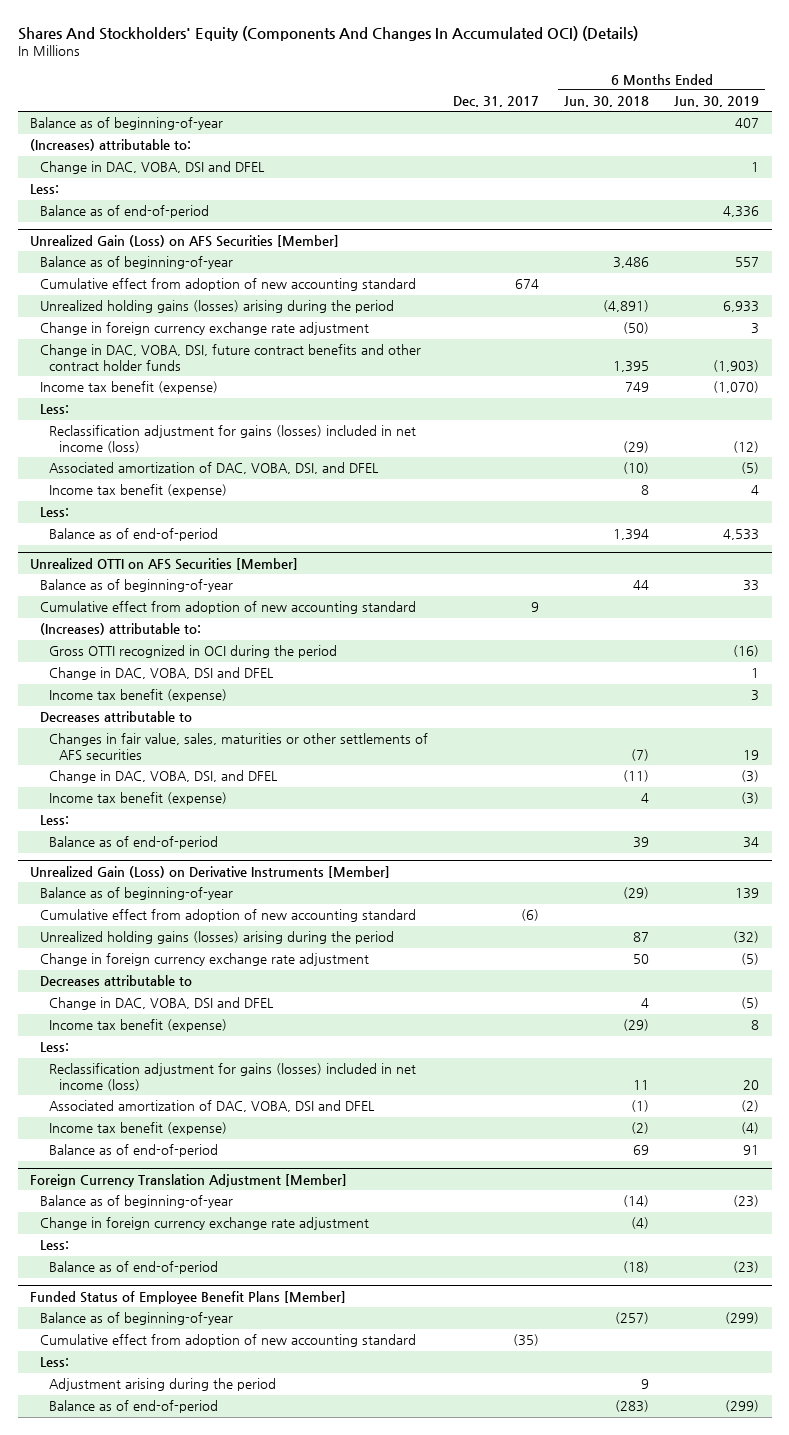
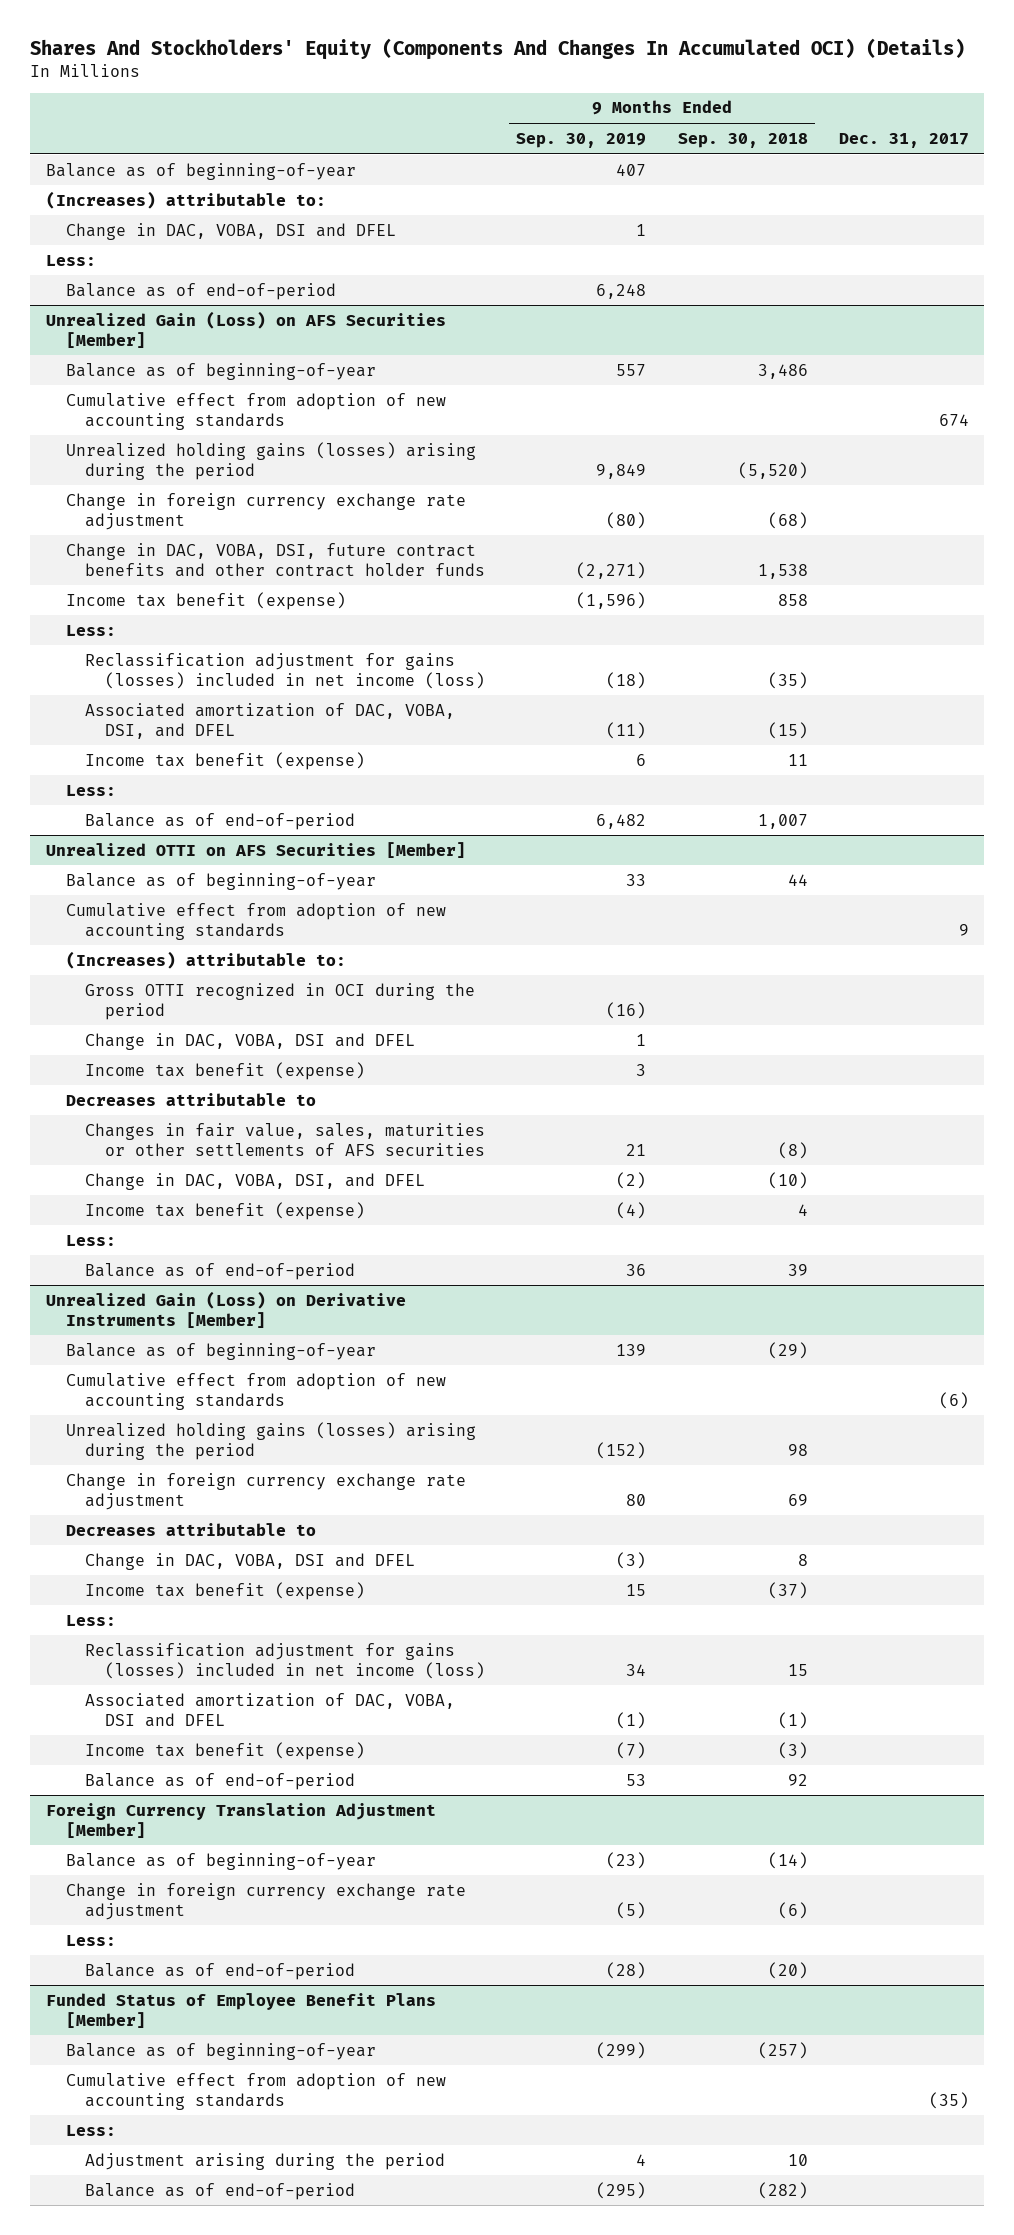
- | Dec. 31, 2017 | 6 Months Ended Jun. 30, 2018 | 6 Months Ended Jun. 30, 2019
+ | 9 Months Ended Sep. 30, 2019 | 9 Months Ended Sep. 30, 2018 | Dec. 31, 2017
@ Unrealized Gain (Loss) on AFS Securities [Member]
- Cumulative effect from adoption of new accounting standard | 674 | |
+ Cumulative effect from adoption of new accounting standards | | | 674
@ Unrealized OTTI on AFS Securities [Member]
- Cumulative effect from adoption of new accounting standard | 9 | |
+ Cumulative effect from adoption of new accounting standards | | | 9
@ Unrealized Gain (Loss) on Derivative Instruments [Member]
- Cumulative effect from adoption of new accounting standard | (6) | |
+ Cumulative effect from adoption of new accounting standards | | | (6)
@ Funded Status of Employee Benefit Plans [Member]
- Cumulative effect from adoption of new accounting standard | (35) | |
+ Cumulative effect from adoption of new accounting standards | | | (35)

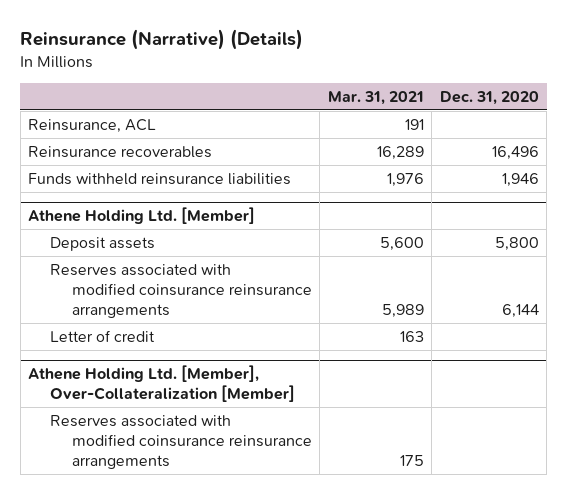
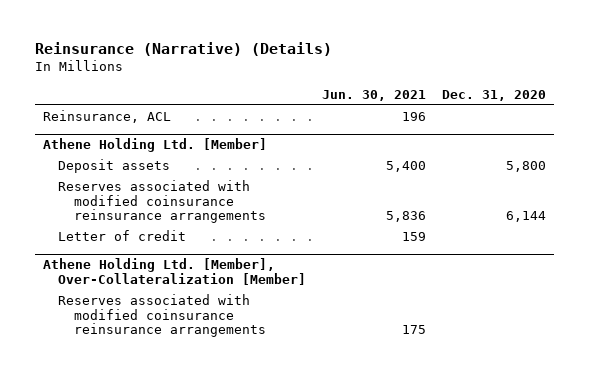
- | Mar. 31, 2021 | Dec. 31, 2020
+ | Jun. 30, 2021 | Dec. 31, 2020
- Reinsurance recoverables | 16,289 | 16,496
- Funds withheld reinsurance liabilities | 1,976 | 1,946

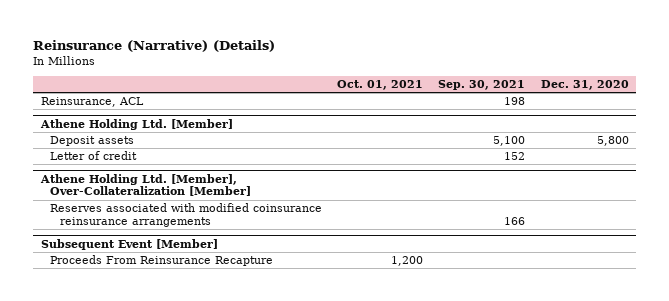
- | Jun. 30, 2021 | Dec. 31, 2020
+ | Oct. 01, 2021 | Sep. 30, 2021 | Dec. 31, 2020
@ Athene Holding Ltd. [Member]
- Reserves associated with modified coinsurance reinsurance arrangements | 5,836 | 6,144
+ Subsequent Event [Member]
+ Proceeds From Reinsurance Recapture | 1,200 | |

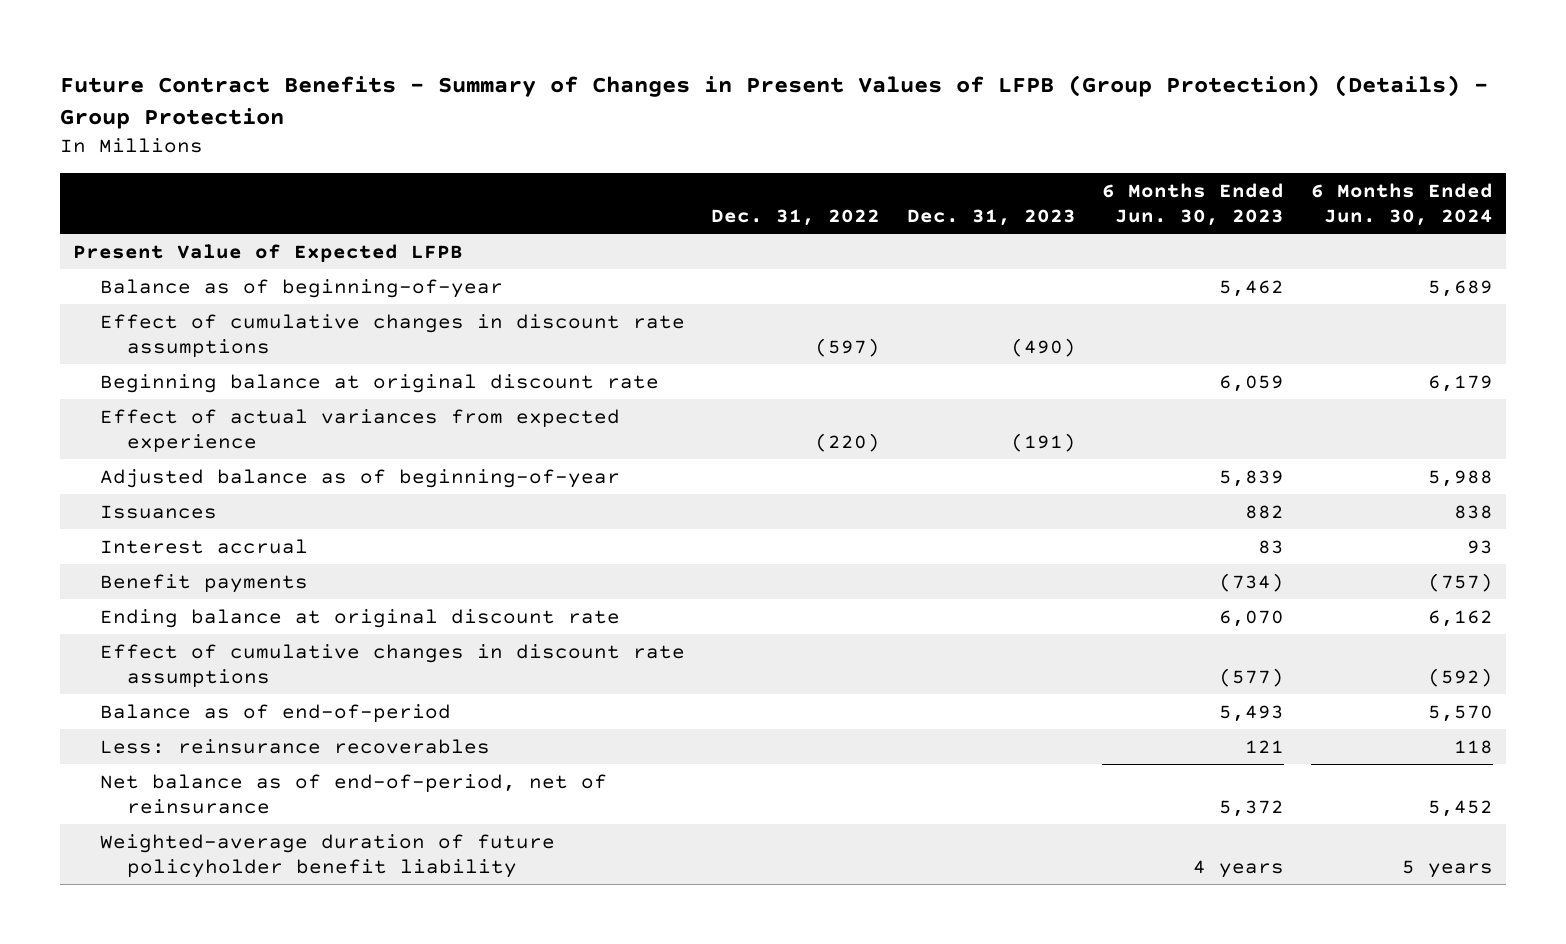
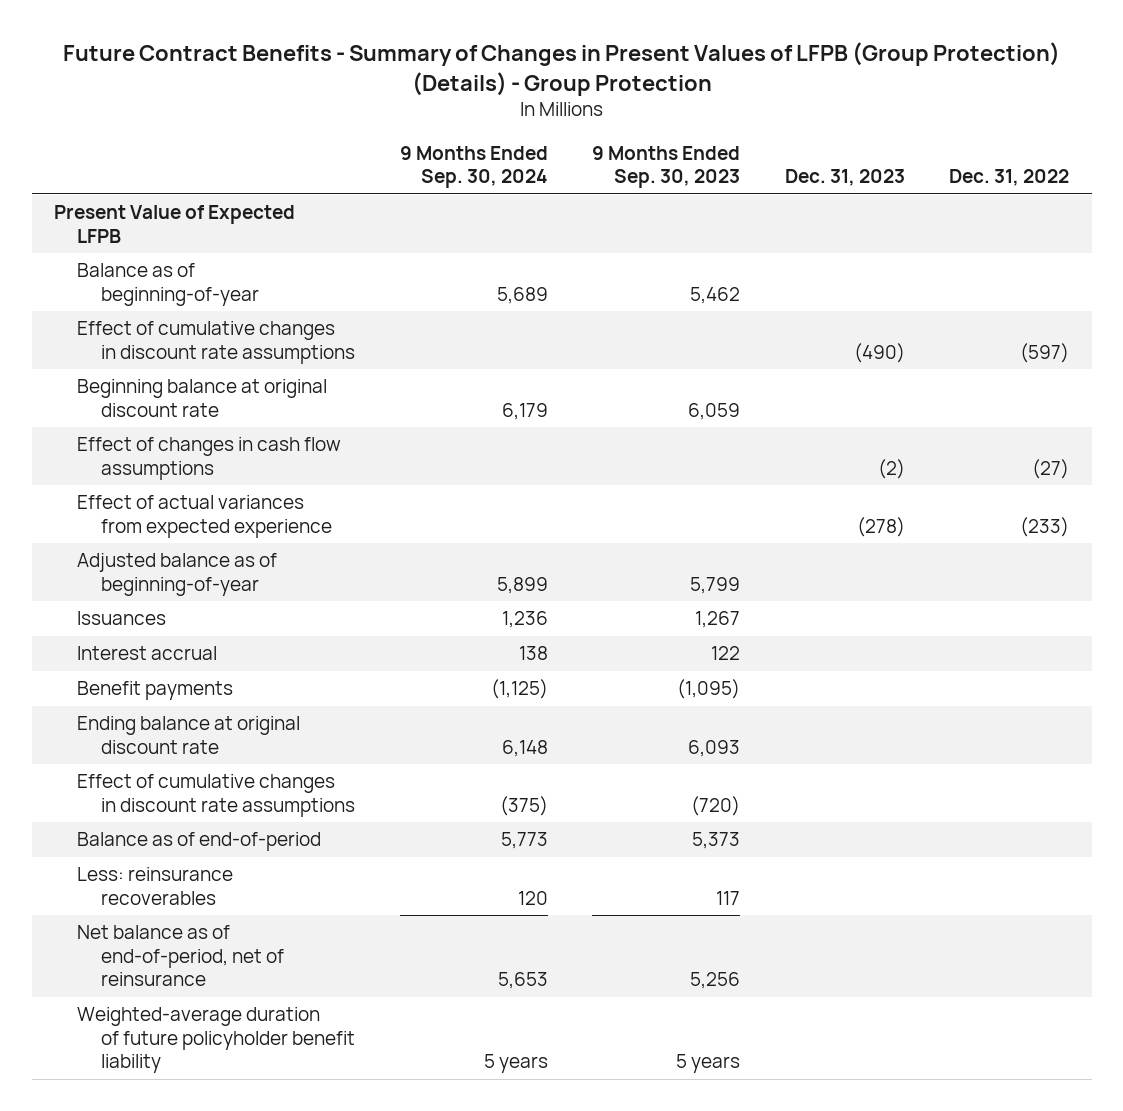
- | Dec. 31, 2022 | Dec. 31, 2023 | 6 Months Ended Jun. 30, 2023 | 6 Months Ended Jun. 30, 2024
+ | 9 Months Ended Sep. 30, 2024 | 9 Months Ended Sep. 30, 2023 | Dec. 31, 2023 | Dec. 31, 2022
- Effect of actual variances from expected experience | (220) | (191) | |
+ Effect of changes in cash flow assumptions | | | (2) | (27)
+ Effect of actual variances from expected experience | | | (278) | (233)

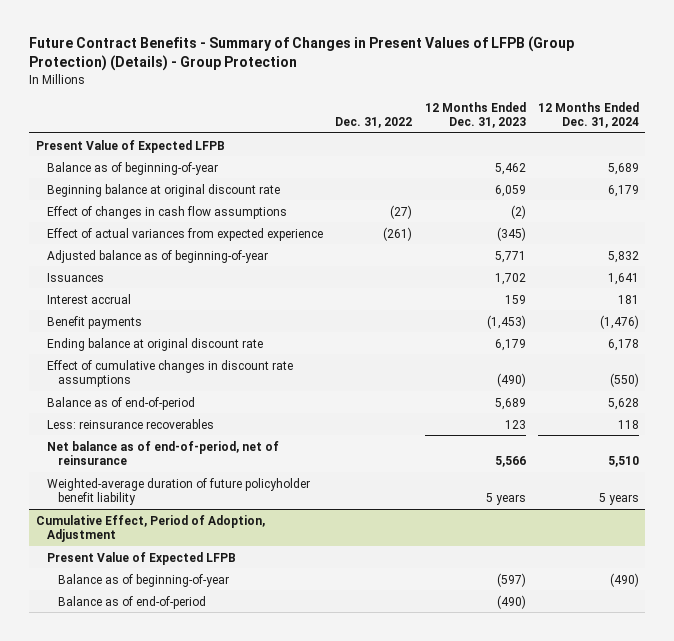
- | 9 Months Ended Sep. 30, 2024 | 9 Months Ended Sep. 30, 2023 | Dec. 31, 2023 | Dec. 31, 2022
+ | Dec. 31, 2022 | 12 Months Ended Dec. 31, 2023 | 12 Months Ended Dec. 31, 2024
- Effect of cumulative changes in discount rate assumptions | | | (490) | (597)
- Effect of actual variances from expected experience | | | (278) | (233)
+ Effect of actual variances from expected experience | (261) | (345) |
+ Cumulative Effect, Period of Adoption, Adjustment
+ Present Value of Expected LFPB
+ Balance as of beginning-of-year | | (597) | (490)
+ Balance as of end-of-period | | (490) |

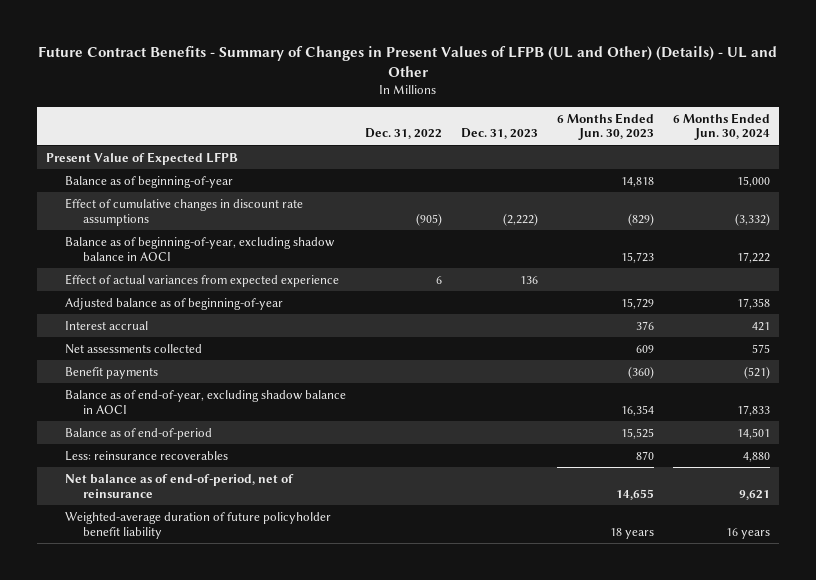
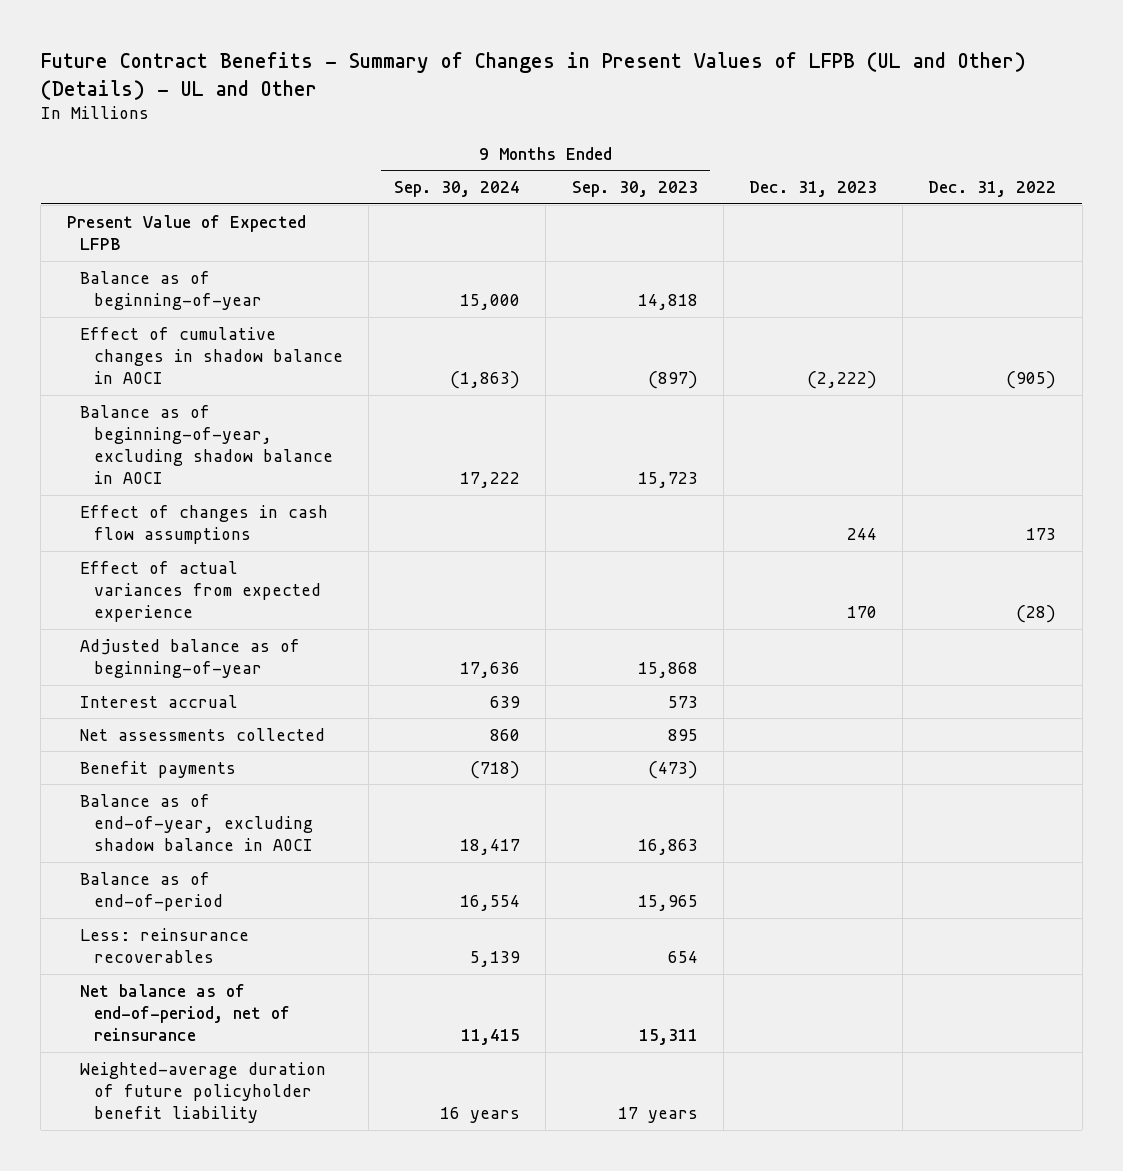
- | Dec. 31, 2022 | Dec. 31, 2023 | 6 Months Ended Jun. 30, 2023 | 6 Months Ended Jun. 30, 2024
+ | 9 Months Ended Sep. 30, 2024 | 9 Months Ended Sep. 30, 2023 | Dec. 31, 2023 | Dec. 31, 2022
- Effect of cumulative changes in discount rate assumptions | (905) | (2,222) | (829) | (3,332)
+ Effect of cumulative changes in shadow balance in AOCI | (1,863) | (897) | (2,222) | (905)
- Effect of actual variances from expected experience | 6 | 136 | |
+ Effect of changes in cash flow assumptions | | | 244 | 173
+ Effect of actual variances from expected experience | | | 170 | (28)

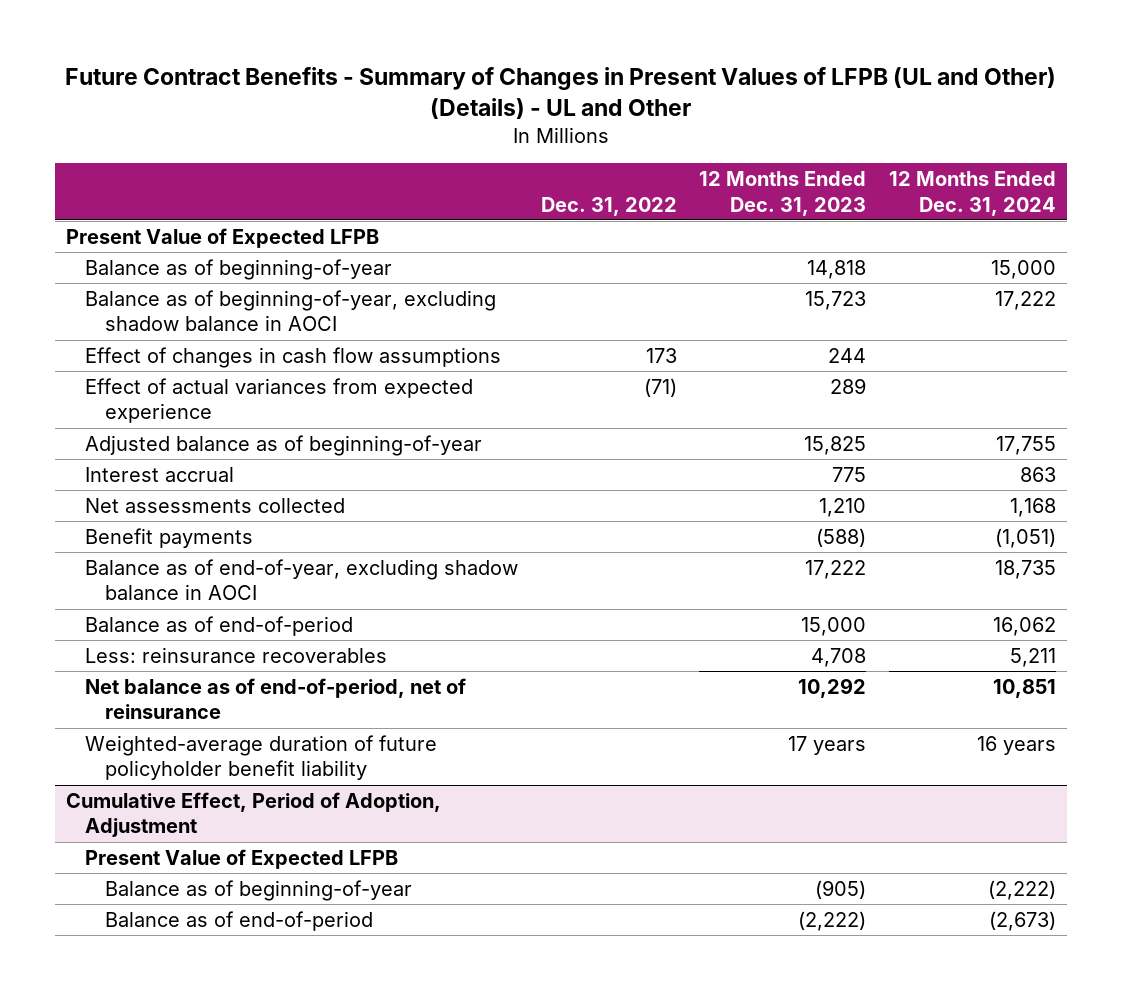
- | 9 Months Ended Sep. 30, 2024 | 9 Months Ended Sep. 30, 2023 | Dec. 31, 2023 | Dec. 31, 2022
+ | Dec. 31, 2022 | 12 Months Ended Dec. 31, 2023 | 12 Months Ended Dec. 31, 2024
- Effect of cumulative changes in shadow balance in AOCI | (1,863) | (897) | (2,222) | (905)
- Effect of actual variances from expected experience | | | 170 | (28)
+ Effect of actual variances from expected experience | (71) | 289 |
+ Cumulative Effect, Period of Adoption, Adjustment
+ Present Value of Expected LFPB
+ Balance as of beginning-of-year | | (905) | (2,222)
+ Balance as of end-of-period | | (2,222) | (2,673)

